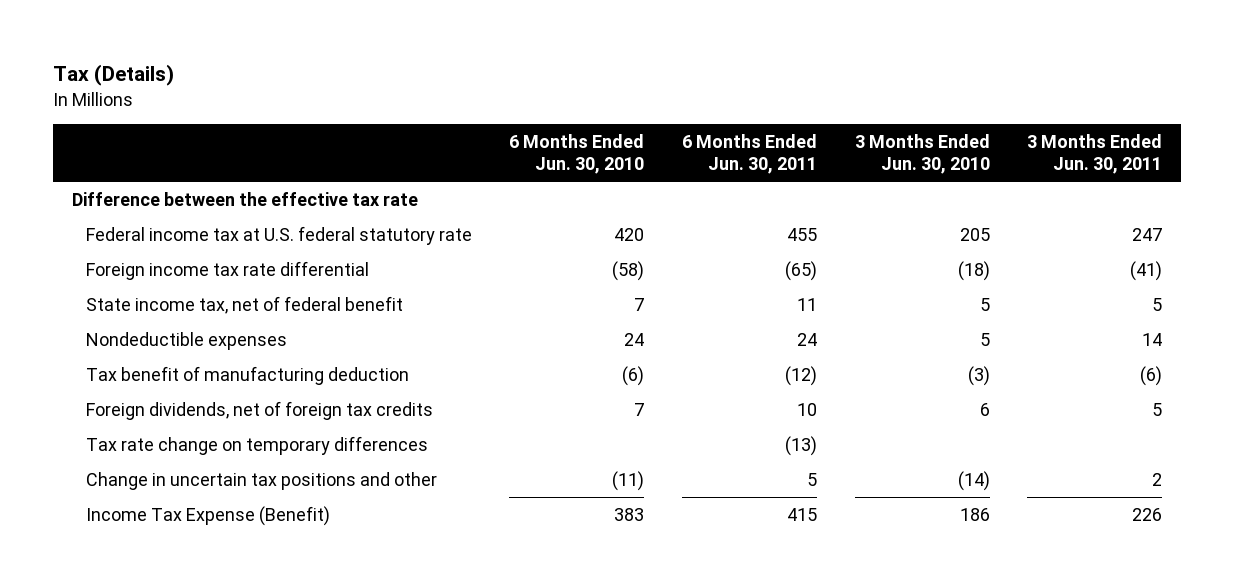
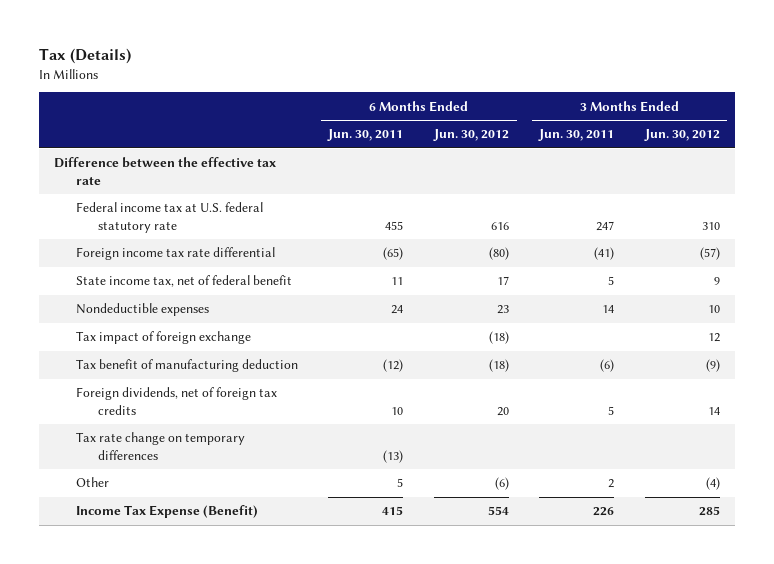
- | 6 Months Ended Jun. 30, 2010 | 6 Months Ended Jun. 30, 2011 | 3 Months Ended Jun. 30, 2010 | 3 Months Ended Jun. 30, 2011
+ | 6 Months Ended Jun. 30, 2011 | 6 Months Ended Jun. 30, 2012 | 3 Months Ended Jun. 30, 2011 | 3 Months Ended Jun. 30, 2012
+ Tax impact of foreign exchange | | (18) | | 12
- Change in uncertain tax positions and other | (11) | 5 | (14) | 2
+ Other | 5 | (6) | 2 | (4)

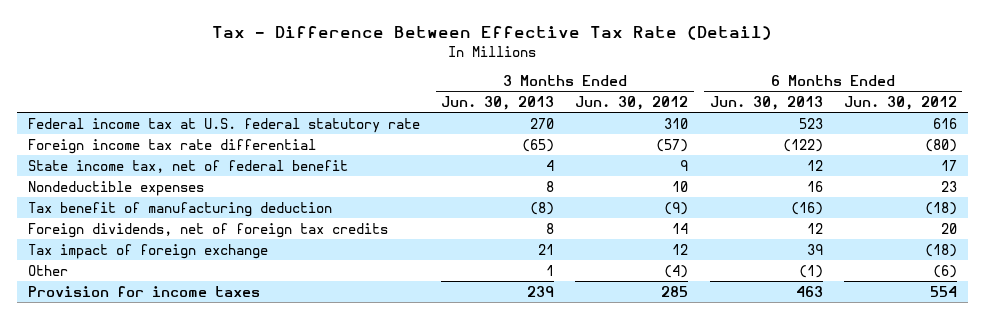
- Tax (Details)
+ Tax - Difference Between Effective Tax Rate (Detail)
- | 6 Months Ended Jun. 30, 2011 | 6 Months Ended Jun. 30, 2012 | 3 Months Ended Jun. 30, 2011 | 3 Months Ended Jun. 30, 2012
+ | 3 Months Ended Jun. 30, 2013 | 3 Months Ended Jun. 30, 2012 | 6 Months Ended Jun. 30, 2013 | 6 Months Ended Jun. 30, 2012
- Difference between the effective tax rate
- Tax rate change on temporary differences | (13) | | |
moved down: Tax impact of foreign exchange | 21 | 12 | 39 | (18)
- Income Tax Expense (Benefit) | 415 | 554 | 226 | 285
+ Provision for income taxes | 239 | 285 | 463 | 554

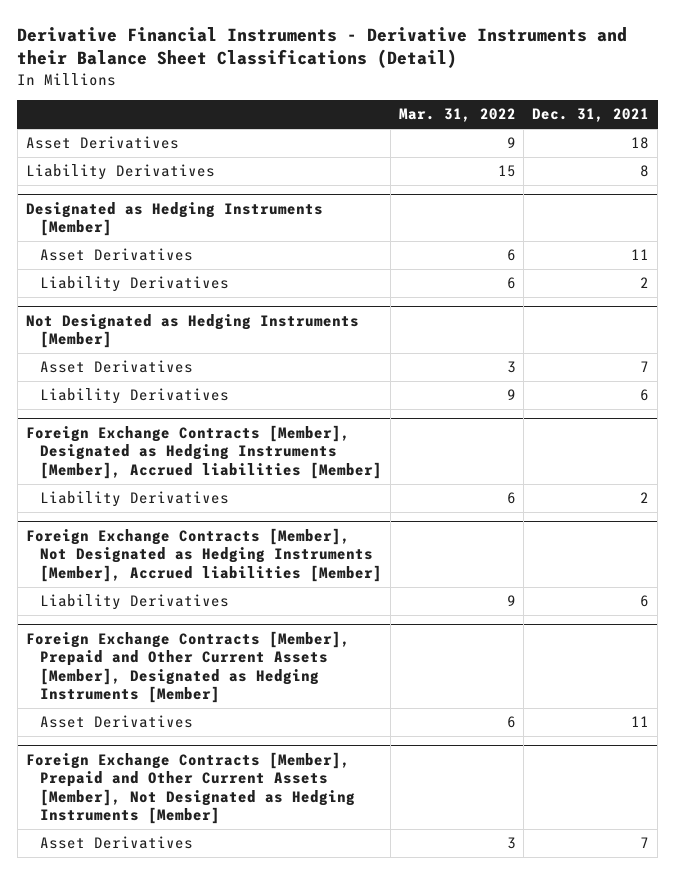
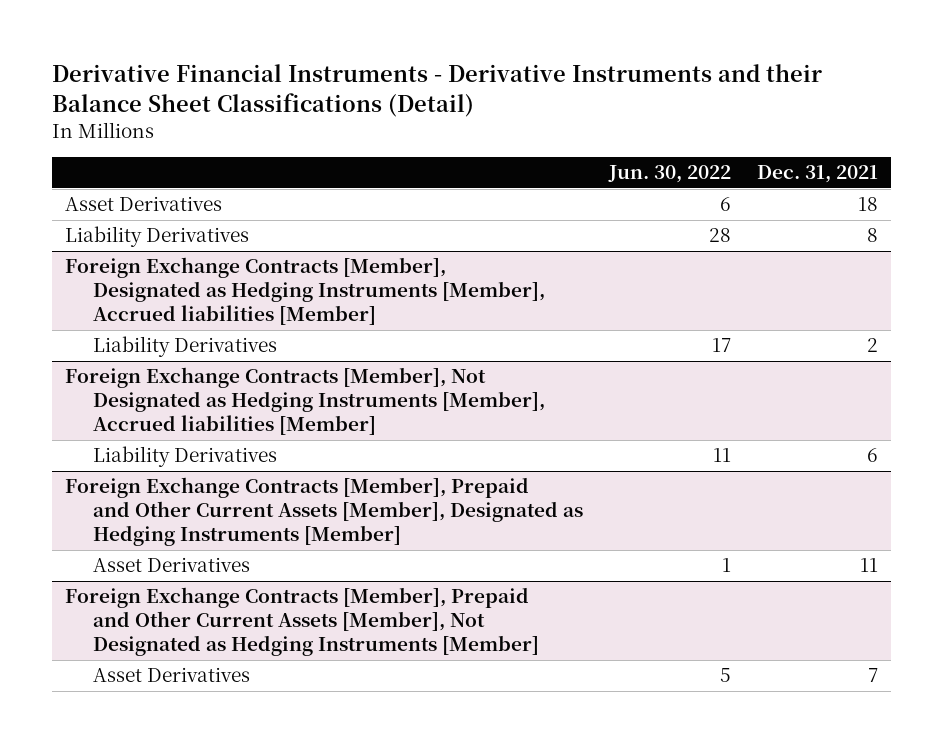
- | Mar. 31, 2022 | Dec. 31, 2021
+ | Jun. 30, 2022 | Dec. 31, 2021
- Designated as Hedging Instruments [Member]
- Asset Derivatives | 6 | 11
- Liability Derivatives | 6 | 2
- Not Designated as Hedging Instruments [Member]
- Asset Derivatives | 3 | 7
- Liability Derivatives | 9 | 6

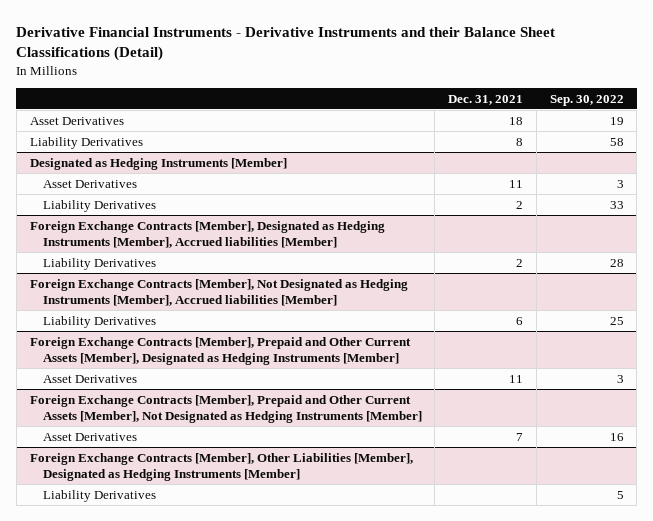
- | Jun. 30, 2022 | Dec. 31, 2021
+ | Dec. 31, 2021 | Sep. 30, 2022
+ Designated as Hedging Instruments [Member]
+ Asset Derivatives | 11 | 3
+ Liability Derivatives | 2 | 33
+ Foreign Exchange Contracts [Member], Other Liabilities [Member], Designated as Hedging Instruments [Member]
+ Liability Derivatives | | 5

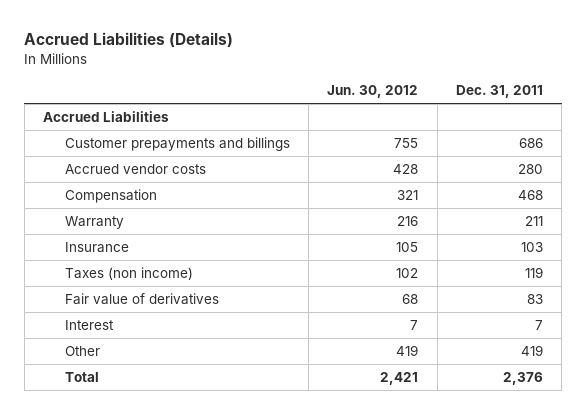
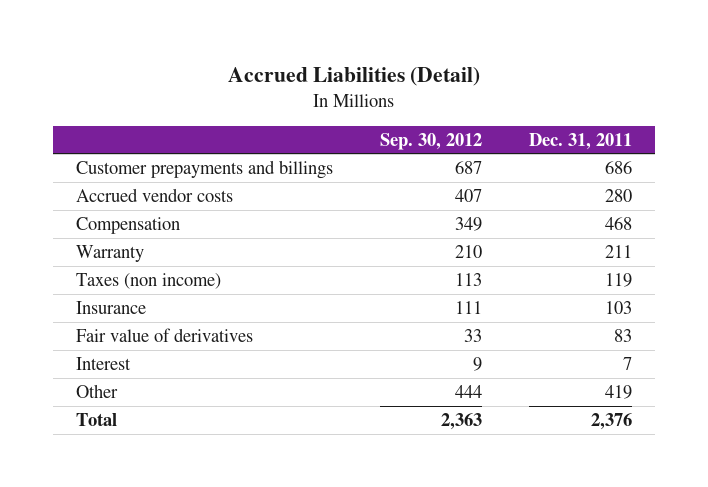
- Accrued Liabilities (Details)
+ Accrued Liabilities (Detail)
- | Jun. 30, 2012 | Dec. 31, 2011
+ | Sep. 30, 2012 | Dec. 31, 2011
- Accrued Liabilities
moved down: Insurance | 111 | 103

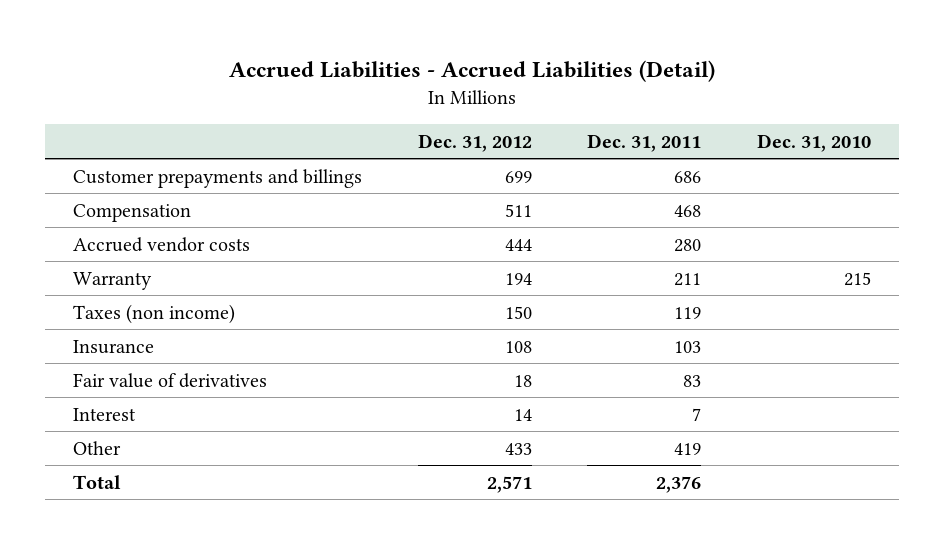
- Accrued Liabilities (Detail)
+ Accrued Liabilities - Accrued Liabilities (Detail)
- | Sep. 30, 2012 | Dec. 31, 2011
+ | Dec. 31, 2012 | Dec. 31, 2011 | Dec. 31, 2010
moved down: Accrued vendor costs | 444 | 280 |

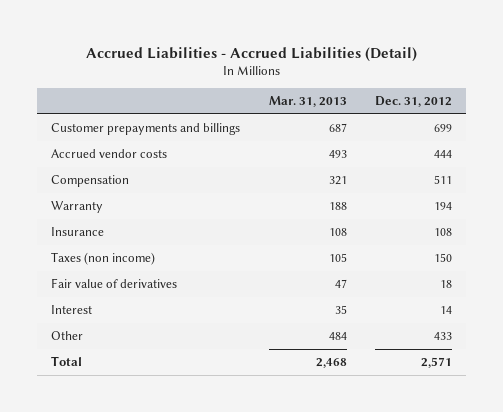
- | Dec. 31, 2012 | Dec. 31, 2011 | Dec. 31, 2010
+ | Mar. 31, 2013 | Dec. 31, 2012
moved down: Compensation | 321 | 511
moved down: Taxes (non income) | 105 | 150

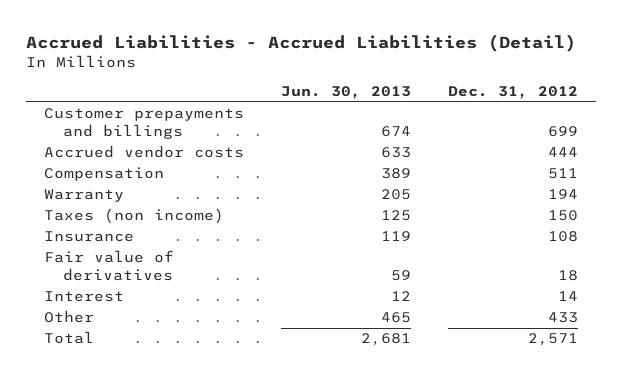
- | Mar. 31, 2013 | Dec. 31, 2012
+ | Jun. 30, 2013 | Dec. 31, 2012
moved down: Insurance | 119 | 108

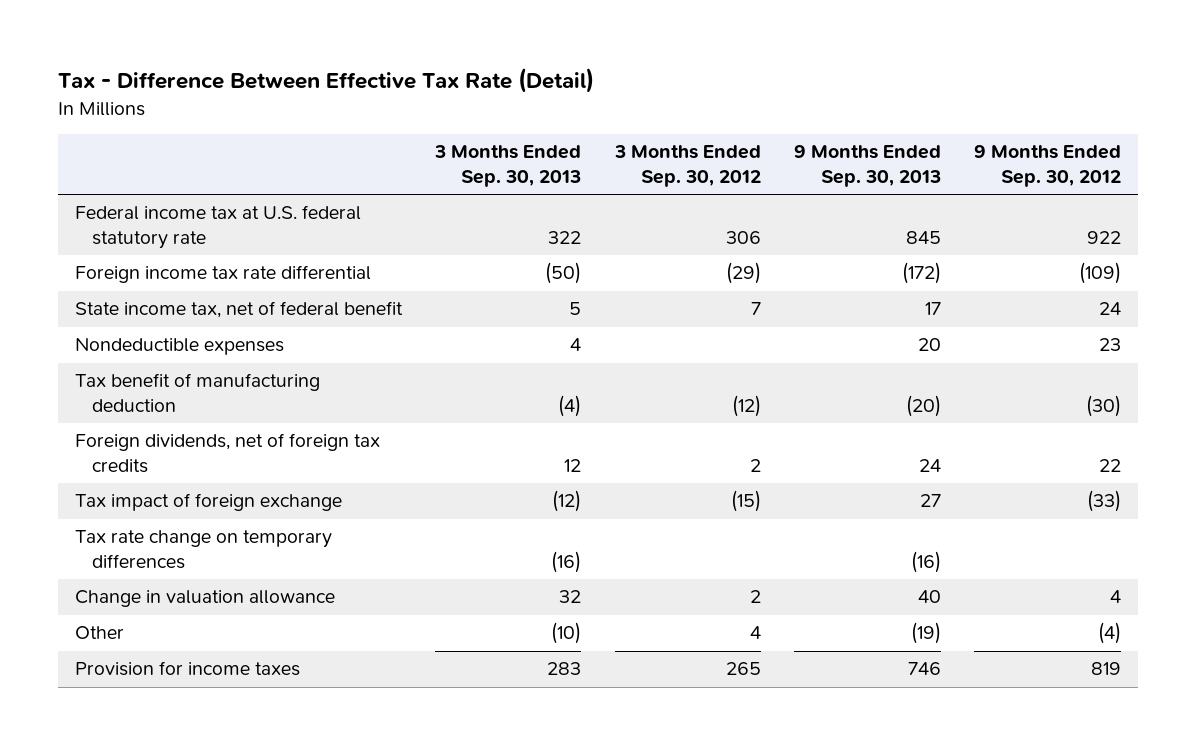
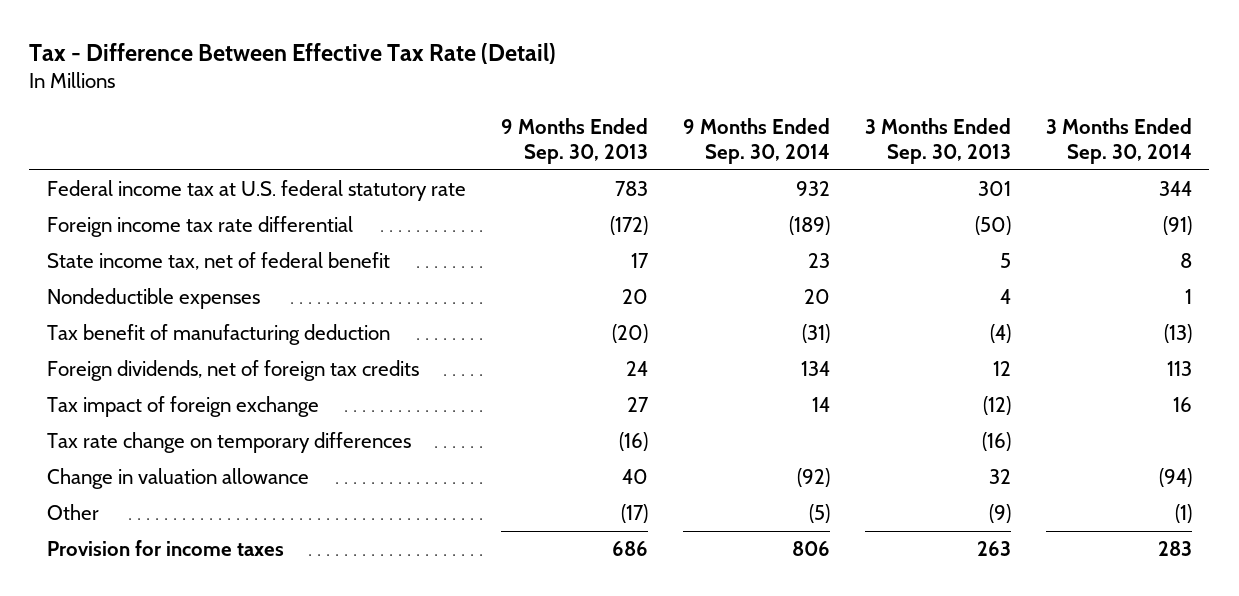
- | 3 Months Ended Sep. 30, 2013 | 3 Months Ended Sep. 30, 2012 | 9 Months Ended Sep. 30, 2013 | 9 Months Ended Sep. 30, 2012
+ | 9 Months Ended Sep. 30, 2013 | 9 Months Ended Sep. 30, 2014 | 3 Months Ended Sep. 30, 2013 | 3 Months Ended Sep. 30, 2014
- Federal income tax at U.S. federal statutory rate | 322 | 306 | 845 | 922
+ Federal income tax at U.S. federal statutory rate | 783 | 932 | 301 | 344
- Other | (10) | 4 | (19) | (4)
- Provision for income taxes | 283 | 265 | 746 | 819
+ Other | (17) | (5) | (9) | (1)
+ Provision for income taxes | 686 | 806 | 263 | 283

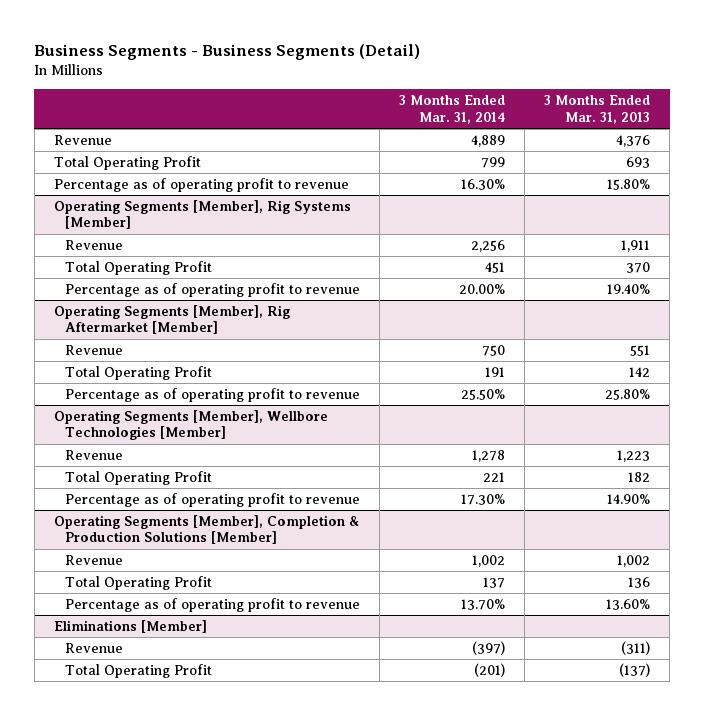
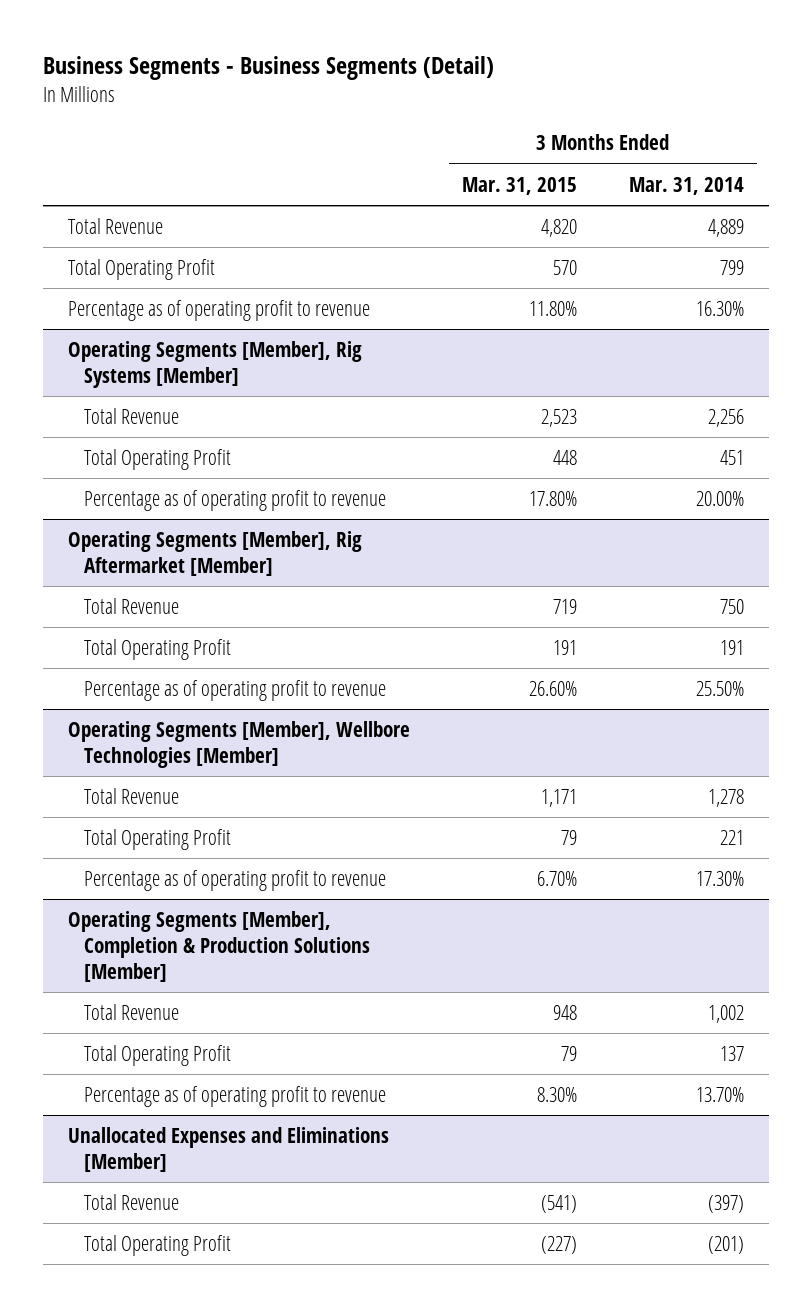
- | 3 Months Ended Mar. 31, 2014 | 3 Months Ended Mar. 31, 2013
+ | 3 Months Ended Mar. 31, 2015 | 3 Months Ended Mar. 31, 2014
- Revenue | 4,889 | 4,376
+ Total Revenue | 4,820 | 4,889
@ Operating Segments [Member], Rig Systems [Member]
- Revenue | 2,256 | 1,911
+ Total Revenue | 2,523 | 2,256
@ Operating Segments [Member], Rig Aftermarket [Member]
- Revenue | 750 | 551
+ Total Revenue | 719 | 750
@ Operating Segments [Member], Wellbore Technologies [Member]
- Revenue | 1,278 | 1,223
+ Total Revenue | 1,171 | 1,278
@ Operating Segments [Member], Completion & Production Solutions [Member]
- Revenue | 1,002 | 1,002
+ Total Revenue | 948 | 1,002
- Eliminations [Member]
- Revenue | (397) | (311)
+ Unallocated Expenses and Eliminations [Member]
+ Total Revenue | (541) | (397)

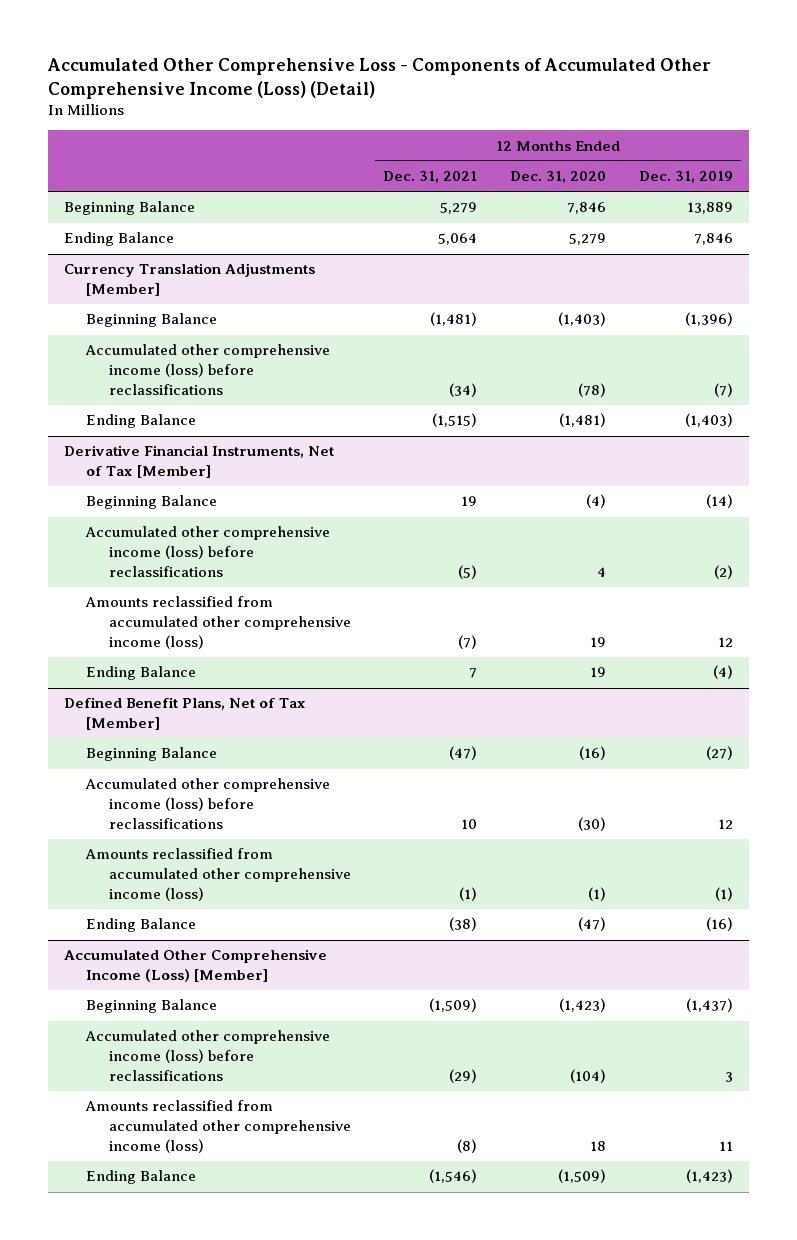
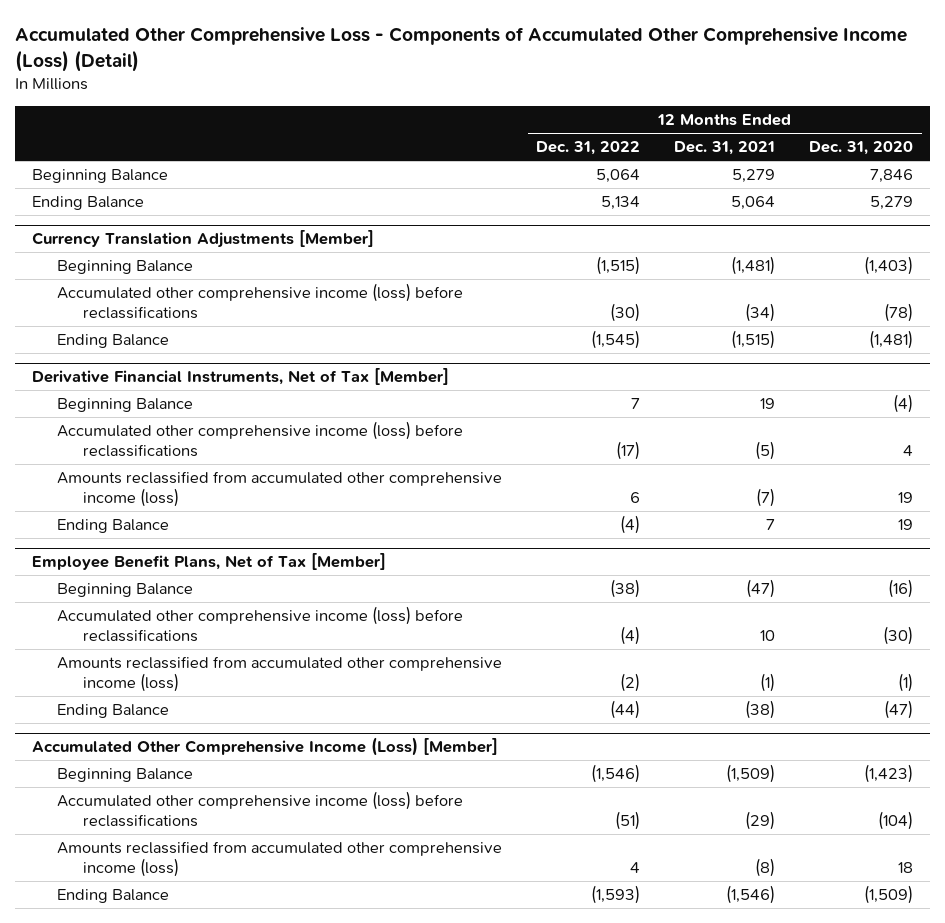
- | 12 Months Ended Dec. 31, 2021 | 12 Months Ended Dec. 31, 2020 | 12 Months Ended Dec. 31, 2019
+ | 12 Months Ended Dec. 31, 2022 | 12 Months Ended Dec. 31, 2021 | 12 Months Ended Dec. 31, 2020
- Defined Benefit Plans, Net of Tax [Member]
+ Employee Benefit Plans, Net of Tax [Member]

